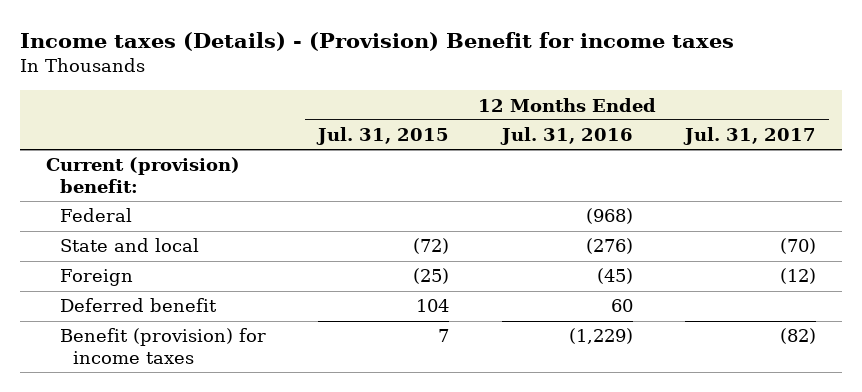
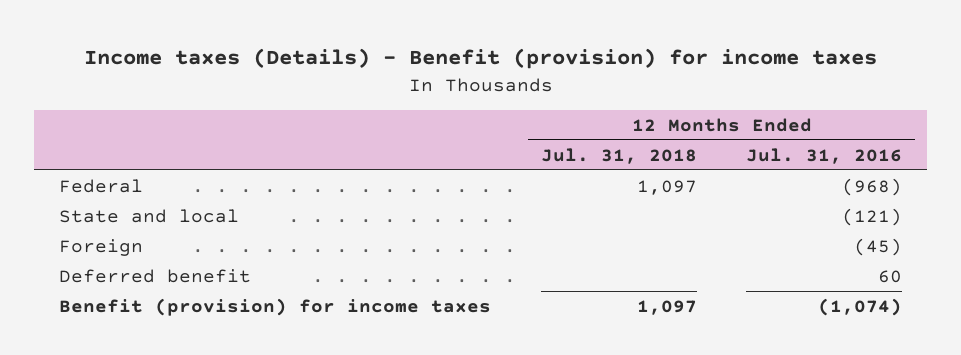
- Income taxes (Details) - (Provision) Benefit for income taxes
+ Income taxes (Details) - Benefit (provision) for income taxes
- | 12 Months Ended Jul. 31, 2015 | 12 Months Ended Jul. 31, 2016 | 12 Months Ended Jul. 31, 2017
+ | 12 Months Ended Jul. 31, 2018 | 12 Months Ended Jul. 31, 2016
- Current (provision) benefit:
- State and local | (72) | (276) | (70)
+ State and local | | (121)
- Benefit (provision) for income taxes | 7 | (1,229) | (82)
+ Benefit (provision) for income taxes | 1,097 | (1,074)

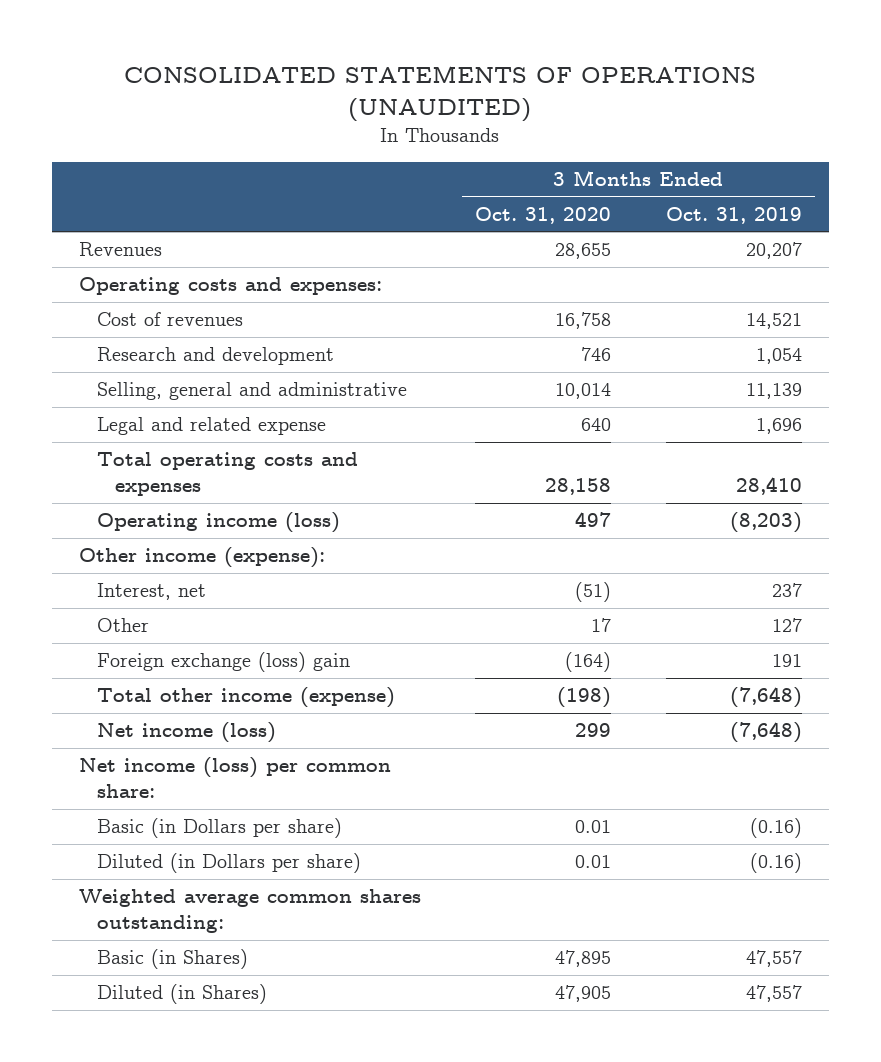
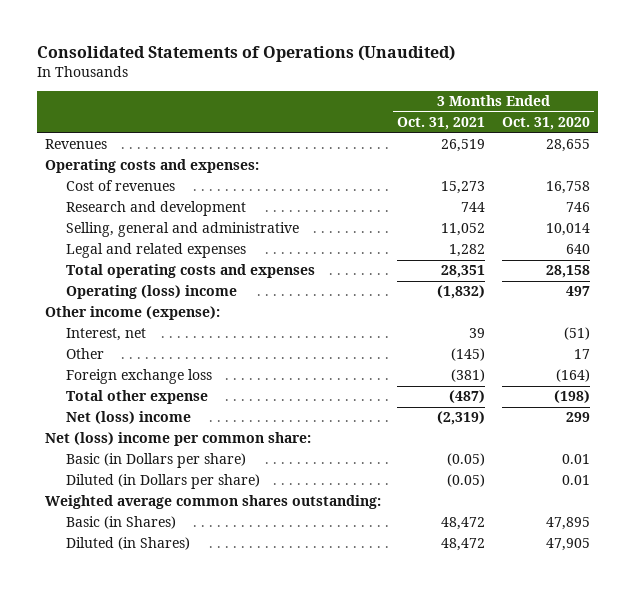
- CONSOLIDATED STATEMENTS OF OPERATIONS (UNAUDITED)
+ Consolidated Statements of Operations (Unaudited)
- | 3 Months Ended Oct. 31, 2020 | 3 Months Ended Oct. 31, 2019
+ | 3 Months Ended Oct. 31, 2021 | 3 Months Ended Oct. 31, 2020
- Legal and related expense | 640 | 1,696
+ Legal and related expenses | 1,282 | 640
- Operating income (loss) | 497 | (8,203)
+ Operating (loss) income | (1,832) | 497
- Foreign exchange (loss) gain | (164) | 191
- Total other income (expense) | (198) | (7,648)
- Net income (loss) | 299 | (7,648)
- Net income (loss) per common share:
+ Foreign exchange loss | (381) | (164)
+ Total other expense | (487) | (198)
+ Net (loss) income | (2,319) | 299
+ Net (loss) income per common share:

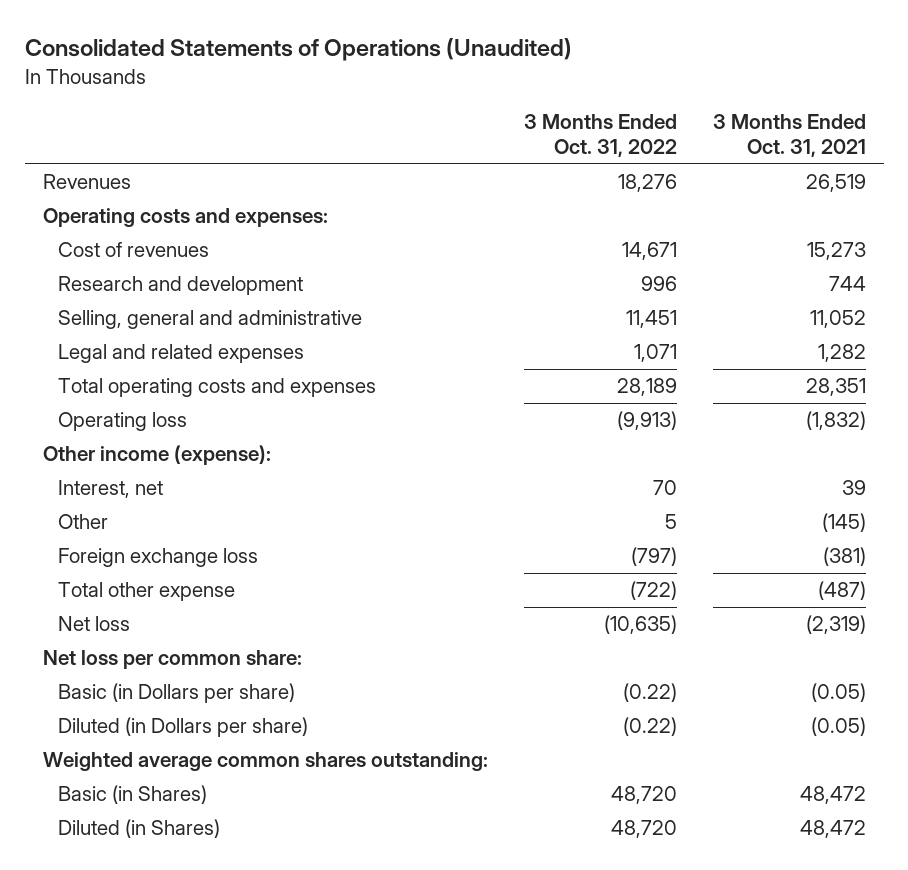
- | 3 Months Ended Oct. 31, 2021 | 3 Months Ended Oct. 31, 2020
+ | 3 Months Ended Oct. 31, 2022 | 3 Months Ended Oct. 31, 2021
- Operating (loss) income | (1,832) | 497
+ Operating loss | (9,913) | (1,832)
- Net (loss) income | (2,319) | 299
- Net (loss) income per common share:
+ Net loss | (10,635) | (2,319)
+ Net loss per common share:

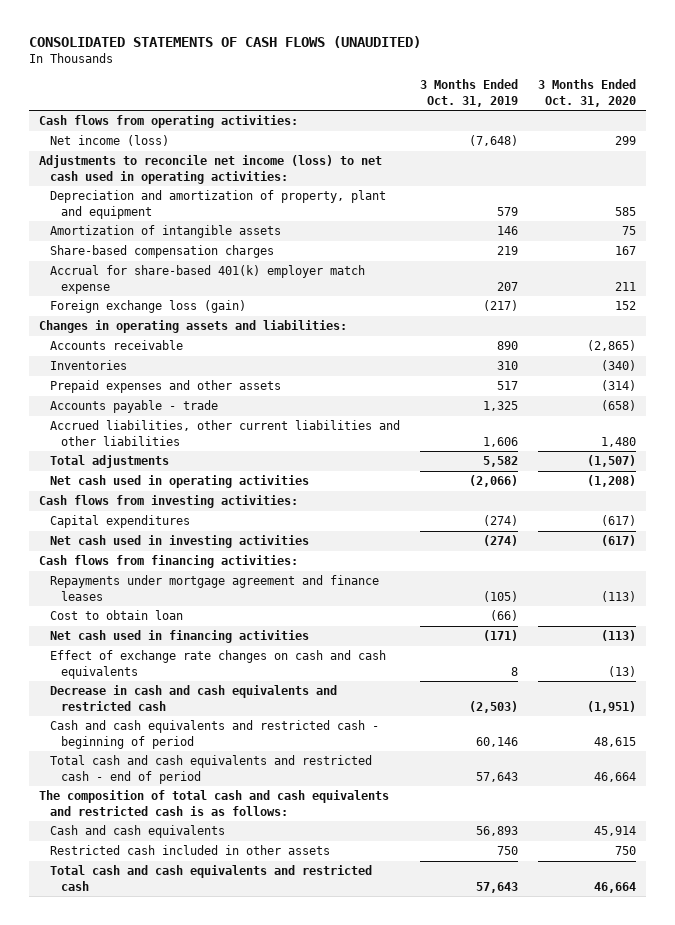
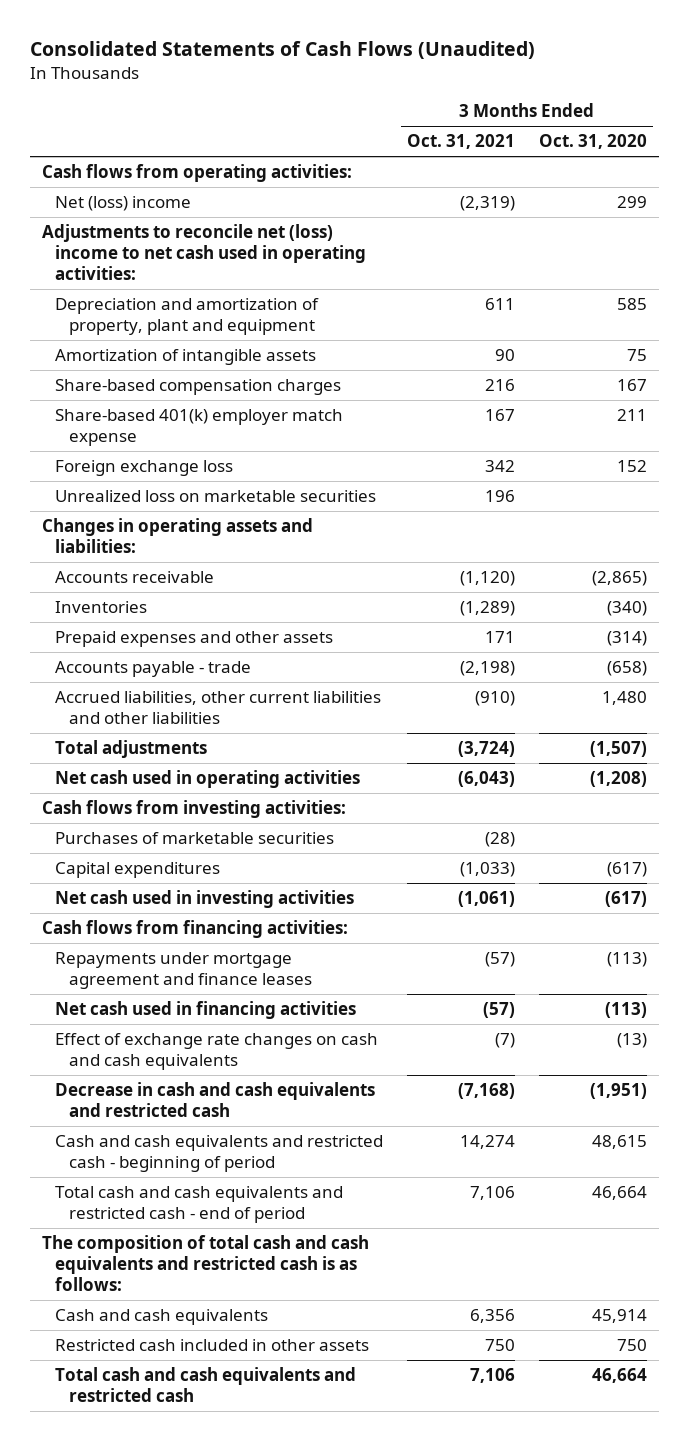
- CONSOLIDATED STATEMENTS OF CASH FLOWS (UNAUDITED)
+ Consolidated Statements of Cash Flows (Unaudited)
- | 3 Months Ended Oct. 31, 2019 | 3 Months Ended Oct. 31, 2020
+ | 3 Months Ended Oct. 31, 2021 | 3 Months Ended Oct. 31, 2020
- Net income (loss) | (7,648) | 299
- Adjustments to reconcile net income (loss) to net cash used in operating activities:
+ Net (loss) income | (2,319) | 299
+ Adjustments to reconcile net (loss) income to net cash used in operating activities:
- Accrual for share-based 401(k) employer match expense | 207 | 211
- Foreign exchange loss (gain) | (217) | 152
+ Share-based 401(k) employer match expense | 167 | 211
+ Foreign exchange loss | 342 | 152
+ Unrealized loss on marketable securities | 196 |
+ Purchases of marketable securities | (28) |
- Cost to obtain loan | (66) |

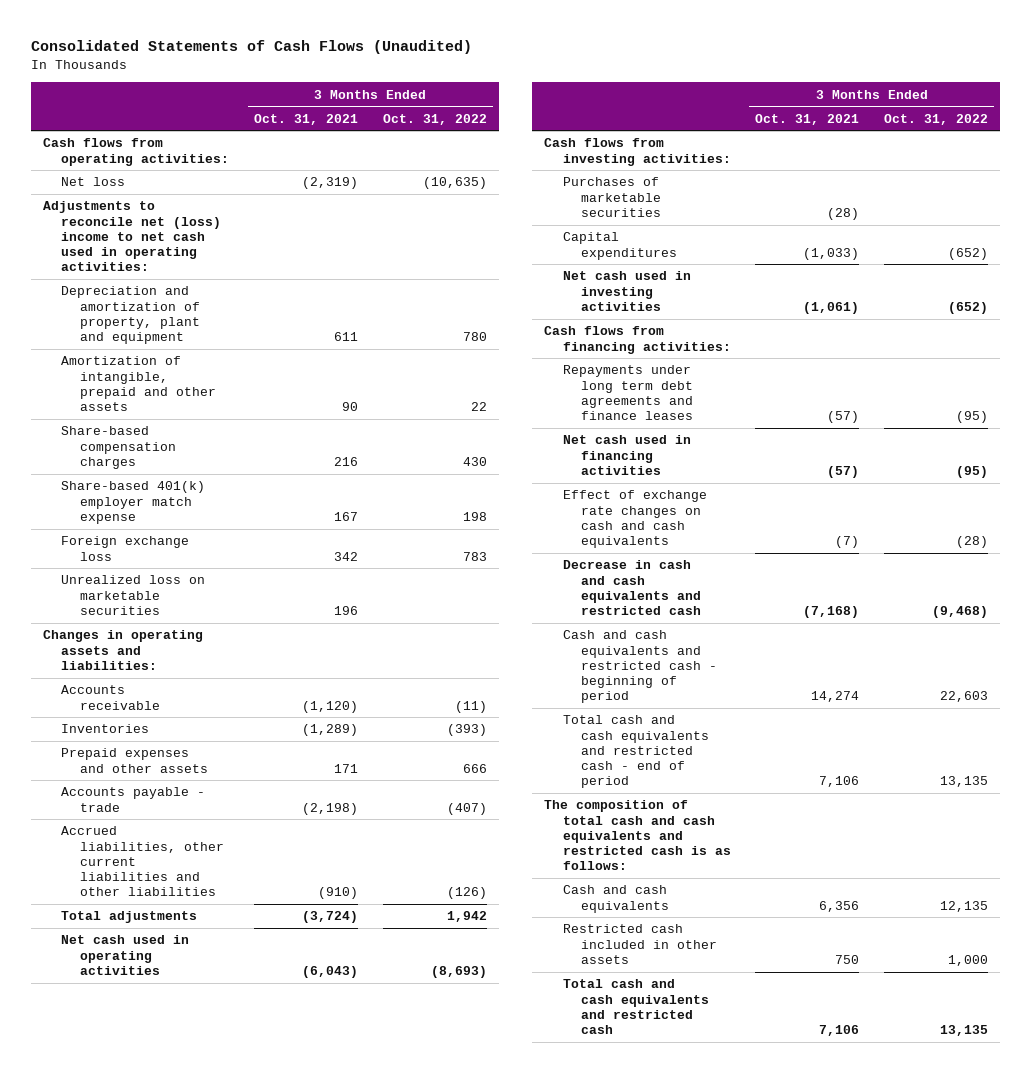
- | 3 Months Ended Oct. 31, 2021 | 3 Months Ended Oct. 31, 2020
+ | 3 Months Ended Oct. 31, 2021 | 3 Months Ended Oct. 31, 2022
- Net (loss) income | (2,319) | 299
+ Net loss | (2,319) | (10,635)
- Amortization of intangible assets | 90 | 75
+ Amortization of intangible, prepaid and other assets | 90 | 22
- Repayments under mortgage agreement and finance leases | (57) | (113)
+ Repayments under long term debt agreements and finance leases | (57) | (95)

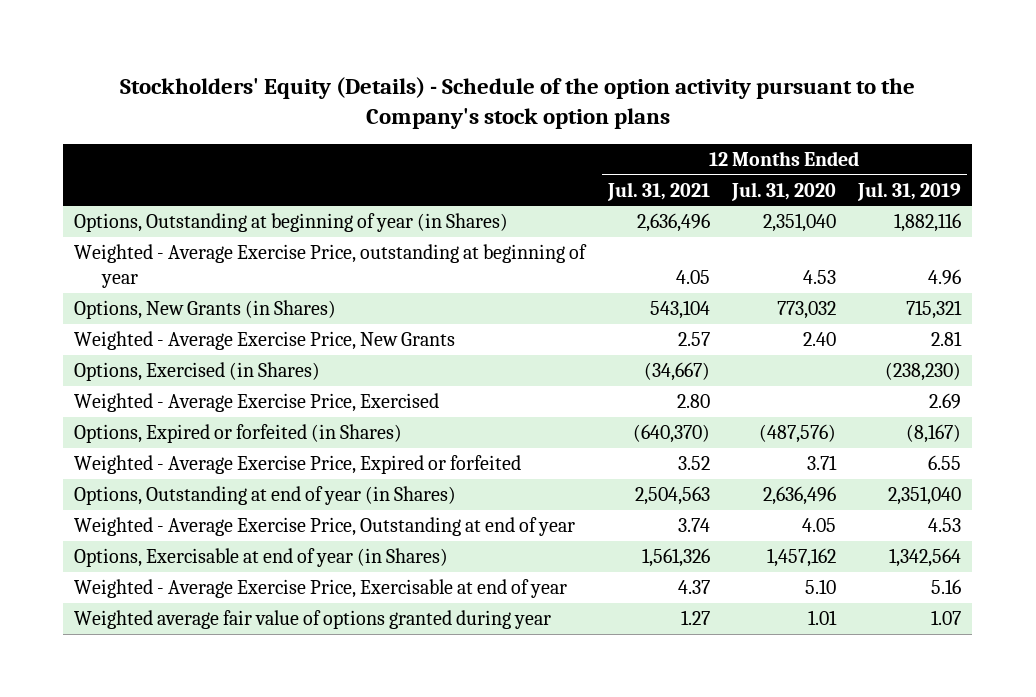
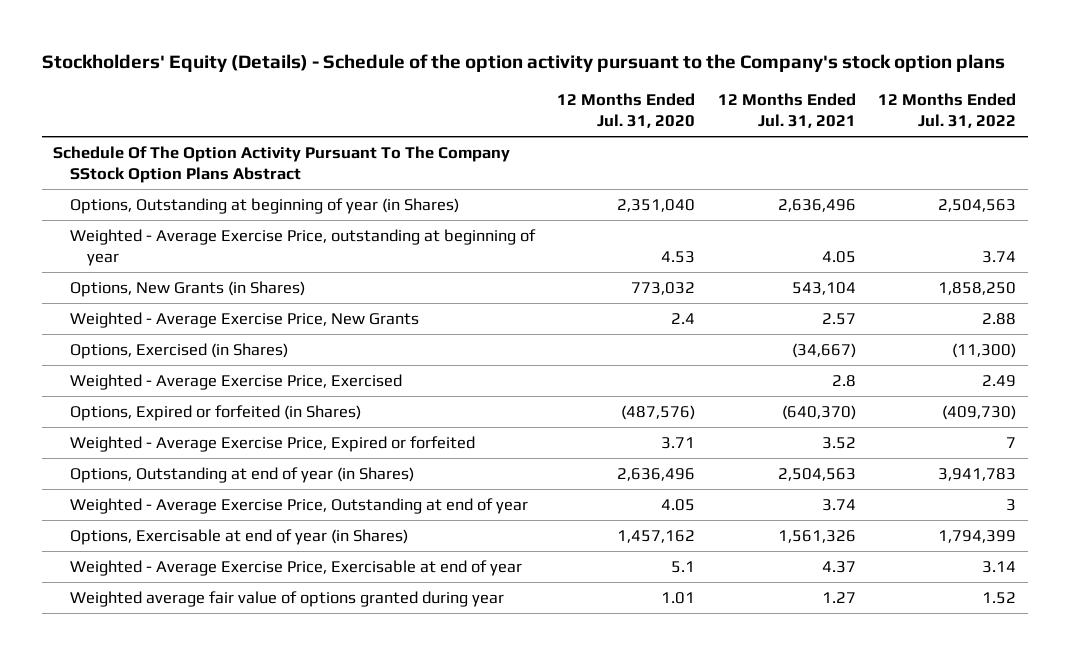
- | 12 Months Ended Jul. 31, 2021 | 12 Months Ended Jul. 31, 2020 | 12 Months Ended Jul. 31, 2019
+ | 12 Months Ended Jul. 31, 2020 | 12 Months Ended Jul. 31, 2021 | 12 Months Ended Jul. 31, 2022
+ Schedule Of The Option Activity Pursuant To The Company SStock Option Plans Abstract
- Weighted - Average Exercise Price, New Grants | 2.57 | 2.40 | 2.81
+ Weighted - Average Exercise Price, New Grants | 2.4 | 2.57 | 2.88
- Weighted - Average Exercise Price, Exercised | 2.80 | | 2.69
+ Weighted - Average Exercise Price, Exercised | | 2.8 | 2.49
- Weighted - Average Exercise Price, Exercisable at end of year | 4.37 | 5.10 | 5.16
+ Weighted - Average Exercise Price, Exercisable at end of year | 5.1 | 4.37 | 3.14

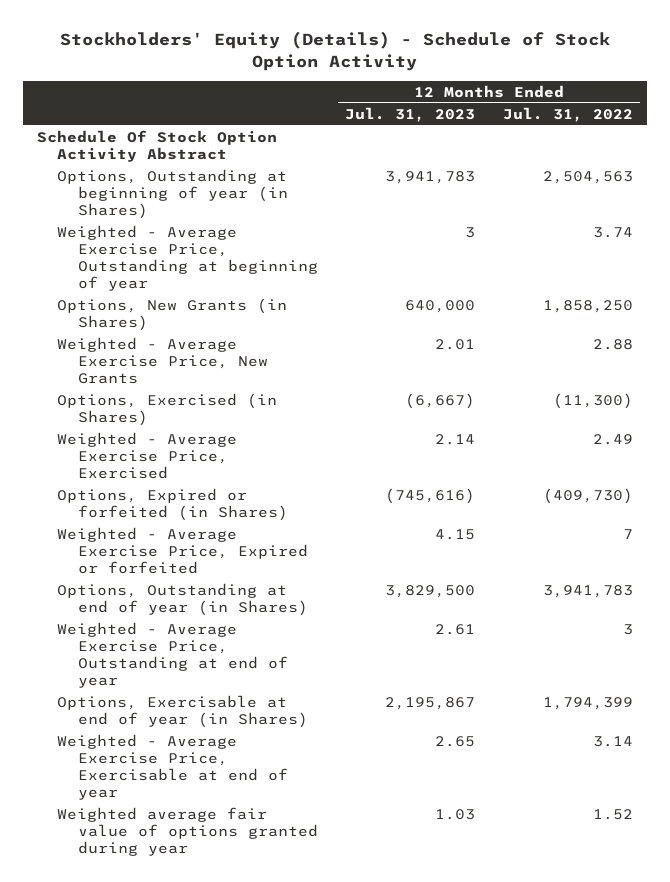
- Stockholders' Equity (Details) - Schedule of the option activity pursuant to the Company's stock option plans
+ Stockholders' Equity (Details) - Schedule of Stock Option Activity
- | 12 Months Ended Jul. 31, 2020 | 12 Months Ended Jul. 31, 2021 | 12 Months Ended Jul. 31, 2022
+ | 12 Months Ended Jul. 31, 2023 | 12 Months Ended Jul. 31, 2022
- Schedule Of The Option Activity Pursuant To The Company SStock Option Plans Abstract
+ Schedule Of Stock Option Activity Abstract
- Weighted - Average Exercise Price, outstanding at beginning of year | 4.53 | 4.05 | 3.74
+ Weighted - Average Exercise Price, Outstanding at beginning of year | 3 | 3.74

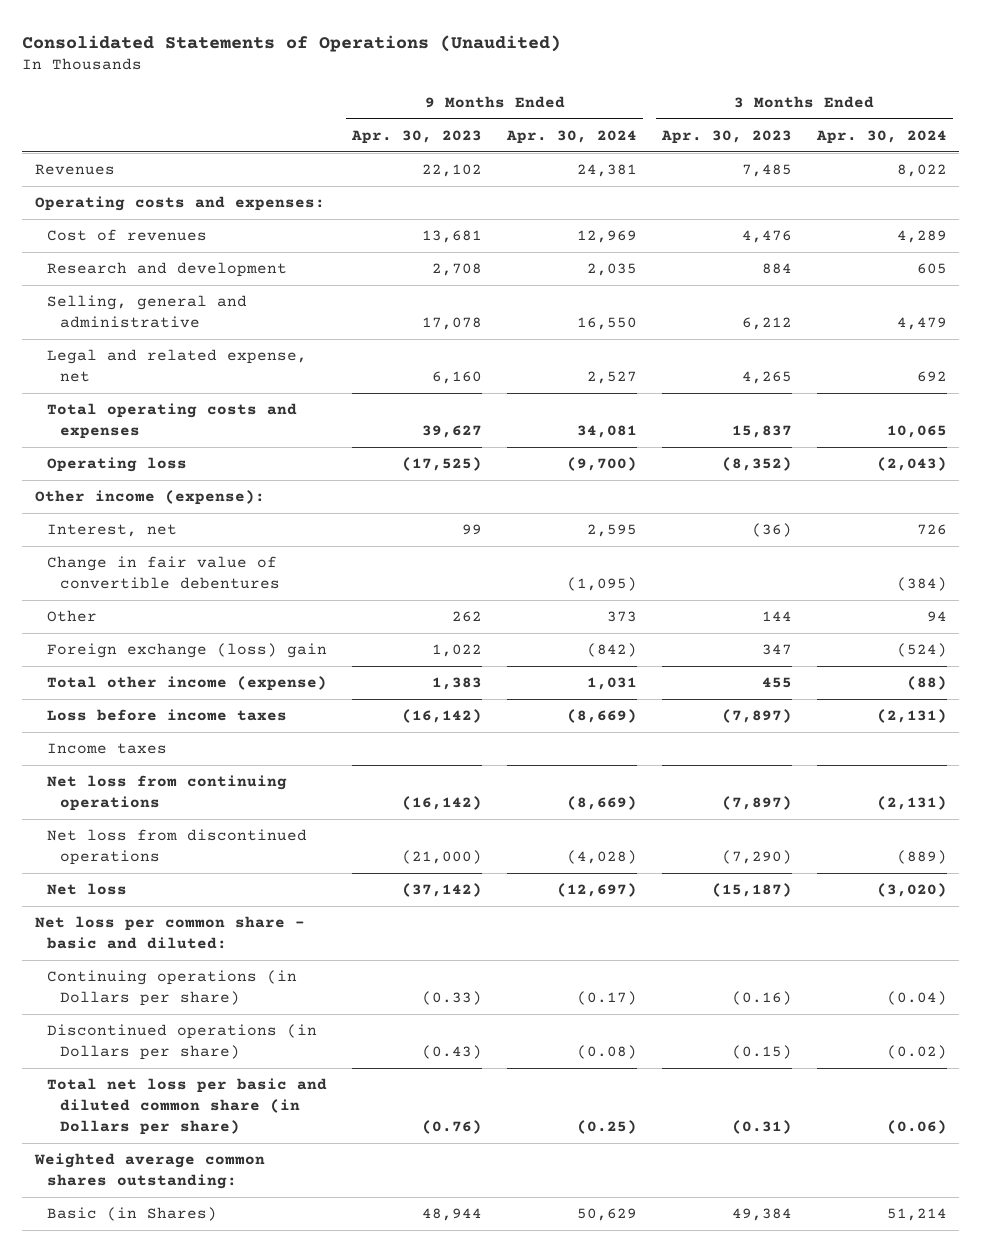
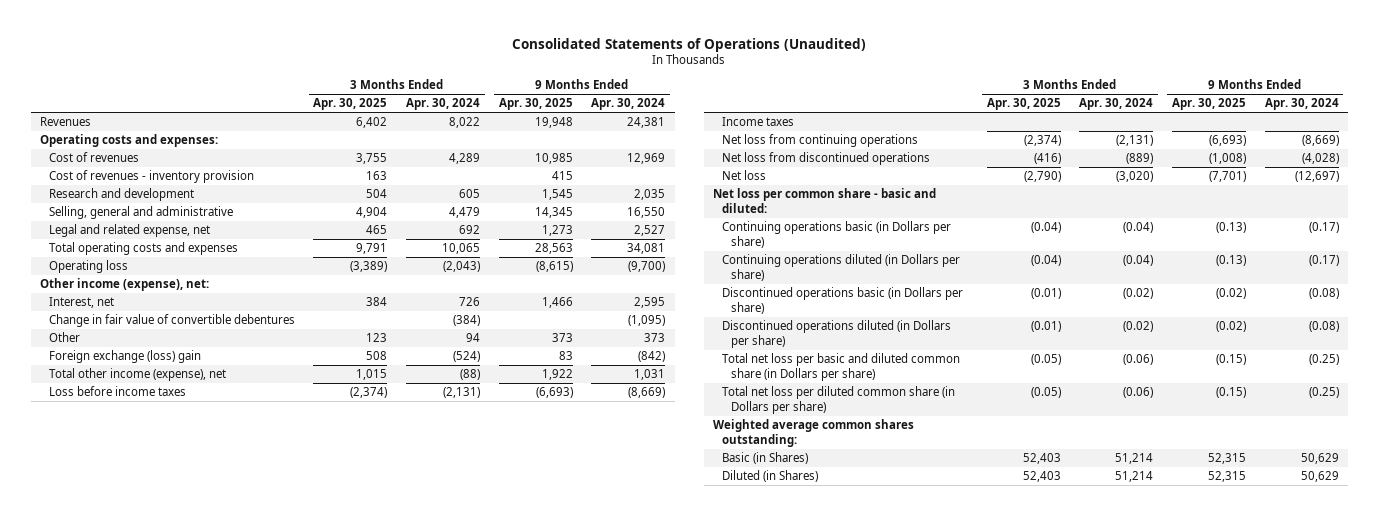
- | 9 Months Ended Apr. 30, 2023 | 9 Months Ended Apr. 30, 2024 | 3 Months Ended Apr. 30, 2023 | 3 Months Ended Apr. 30, 2024
+ | 3 Months Ended Apr. 30, 2025 | 3 Months Ended Apr. 30, 2024 | 9 Months Ended Apr. 30, 2025 | 9 Months Ended Apr. 30, 2024
+ Cost of revenues - inventory provision | 163 | | 415 |
- Other income (expense):
+ Other income (expense), net:
- Total other income (expense) | 1,383 | 1,031 | 455 | (88)
+ Total other income (expense), net | 1,015 | (88) | 1,922 | 1,031
- Continuing operations (in Dollars per share) | (0.33) | (0.17) | (0.16) | (0.04)
- Discontinued operations (in Dollars per share) | (0.43) | (0.08) | (0.15) | (0.02)
+ Continuing operations basic (in Dollars per share) | (0.04) | (0.04) | (0.13) | (0.17)
+ Continuing operations diluted (in Dollars per share) | (0.04) | (0.04) | (0.13) | (0.17)
+ Discontinued operations basic (in Dollars per share) | (0.01) | (0.02) | (0.02) | (0.08)
+ Discontinued operations diluted (in Dollars per share) | (0.01) | (0.02) | (0.02) | (0.08)
+ Total net loss per diluted common share (in Dollars per share) | (0.05) | (0.06) | (0.15) | (0.25)
+ Diluted (in Shares) | 52,403 | 51,214 | 52,315 | 50,629

